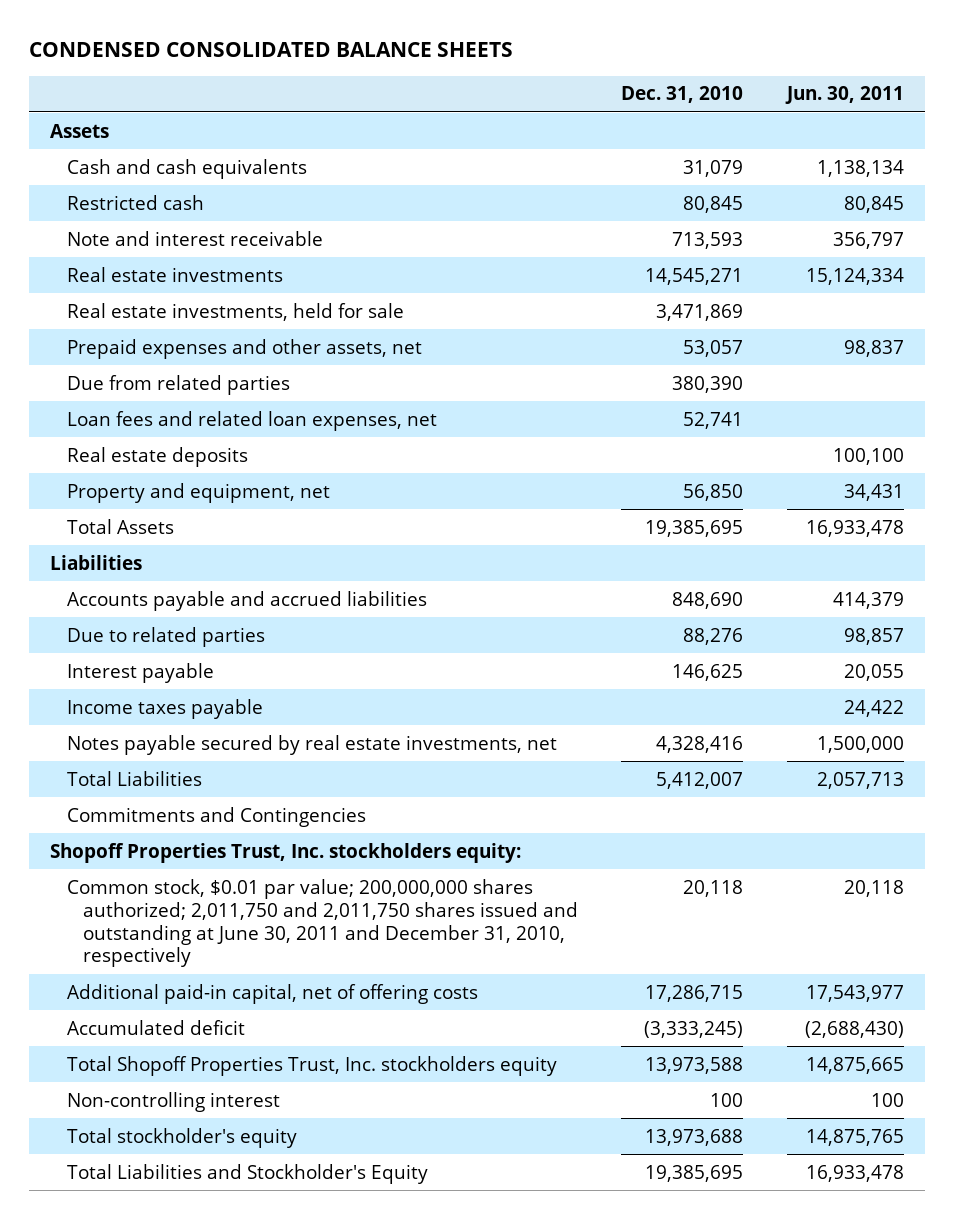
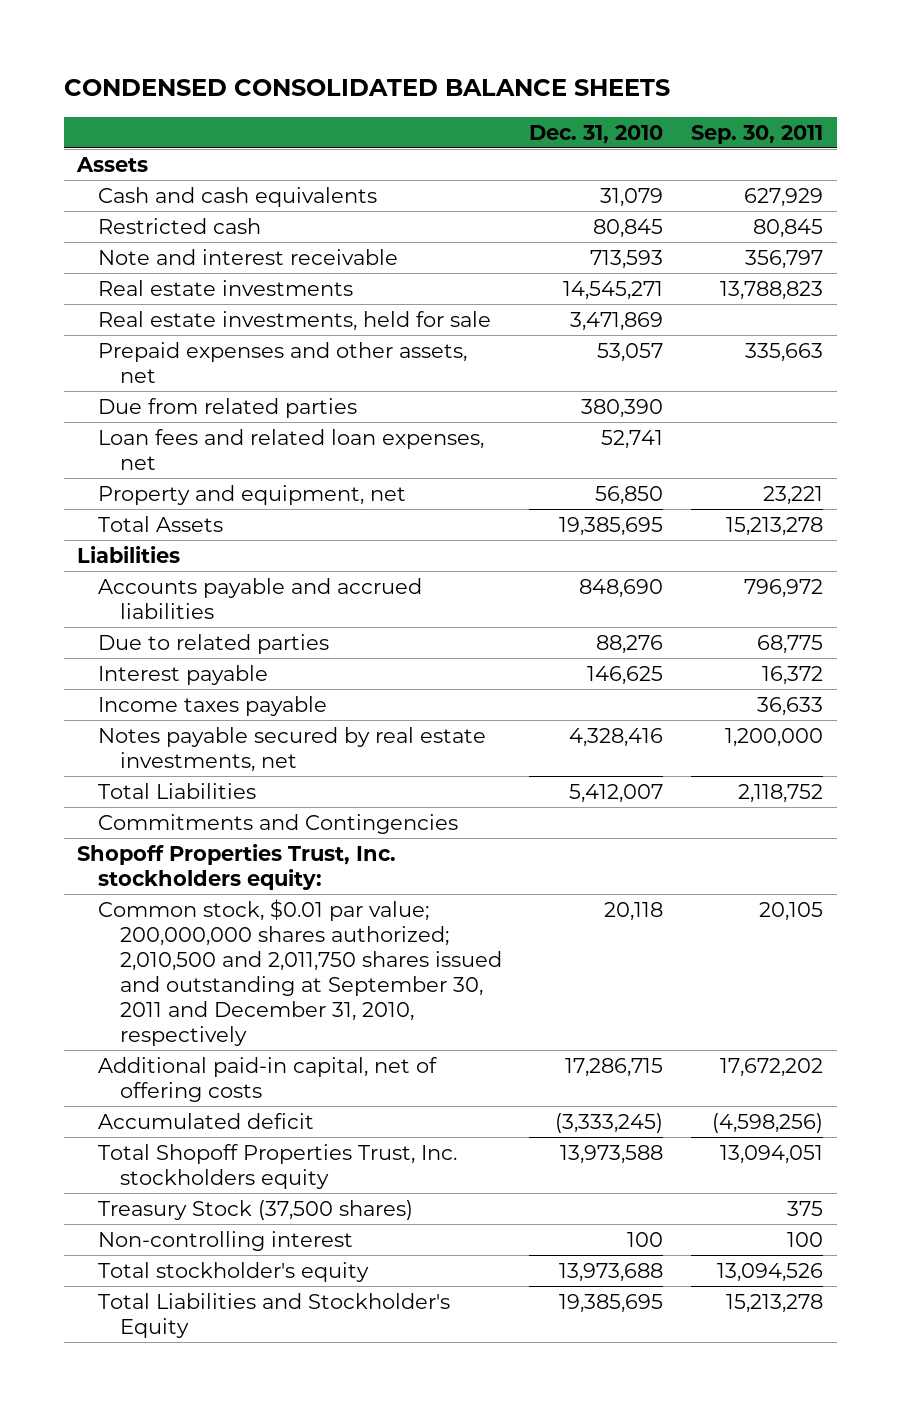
- | Dec. 31, 2010 | Jun. 30, 2011
+ | Dec. 31, 2010 | Sep. 30, 2011
- Real estate deposits | | 100,100
- Common stock, $0.01 par value; 200,000,000 shares authorized; 2,011,750 and 2,011,750 shares issued and outstanding at June 30, 2011 and December 31, 2010, respectively | 20,118 | 20,118
+ Common stock, $0.01 par value; 200,000,000 shares authorized; 2,010,500 and 2,011,750 shares issued and outstanding at September 30, 2011 and December 31, 2010, respectively | 20,118 | 20,105
+ Treasury Stock (37,500 shares) | | 375

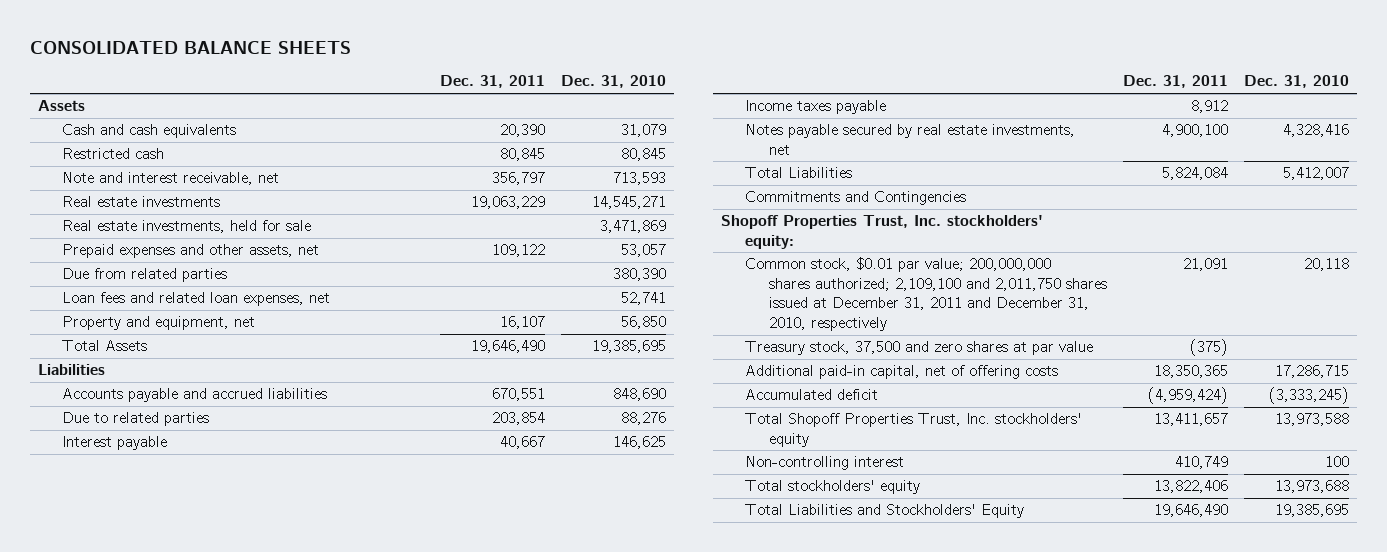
- CONDENSED CONSOLIDATED BALANCE SHEETS
+ CONSOLIDATED BALANCE SHEETS
- | Dec. 31, 2010 | Sep. 30, 2011
+ | Dec. 31, 2011 | Dec. 31, 2010
- Note and interest receivable | 713,593 | 356,797
+ Note and interest receivable, net | 356,797 | 713,593
- Shopoff Properties Trust, Inc. stockholders equity:
- Common stock, $0.01 par value; 200,000,000 shares authorized; 2,010,500 and 2,011,750 shares issued and outstanding at September 30, 2011 and December 31, 2010, respectively | 20,118 | 20,105
+ Shopoff Properties Trust, Inc. stockholders' equity:
+ Common stock, $0.01 par value; 200,000,000 shares authorized; 2,109,100 and 2,011,750 shares issued at December 31, 2011 and December 31, 2010, respectively | 21,091 | 20,118
+ Treasury stock, 37,500 and zero shares at par value | (375) |
- Total Shopoff Properties Trust, Inc. stockholders equity | 13,973,588 | 13,094,051
- Treasury Stock (37,500 shares) | | 375
+ Total Shopoff Properties Trust, Inc. stockholders' equity | 13,411,657 | 13,973,588
- Total stockholder's equity | 13,973,688 | 13,094,526
- Total Liabilities and Stockholder's Equity | 19,385,695 | 15,213,278
+ Total stockholders' equity | 13,822,406 | 13,973,688
+ Total Liabilities and Stockholders' Equity | 19,646,490 | 19,385,695

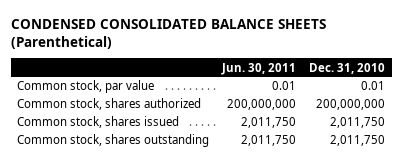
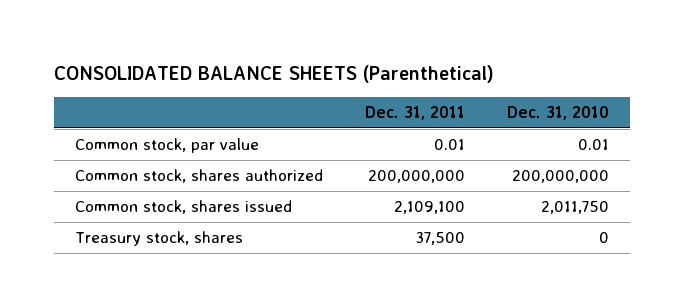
- CONDENSED CONSOLIDATED BALANCE SHEETS (Parenthetical)
+ CONSOLIDATED BALANCE SHEETS (Parenthetical)
- | Jun. 30, 2011 | Dec. 31, 2010
+ | Dec. 31, 2011 | Dec. 31, 2010
- Common stock, shares outstanding | 2,011,750 | 2,011,750
+ Treasury stock, shares | 37,500 | 0

